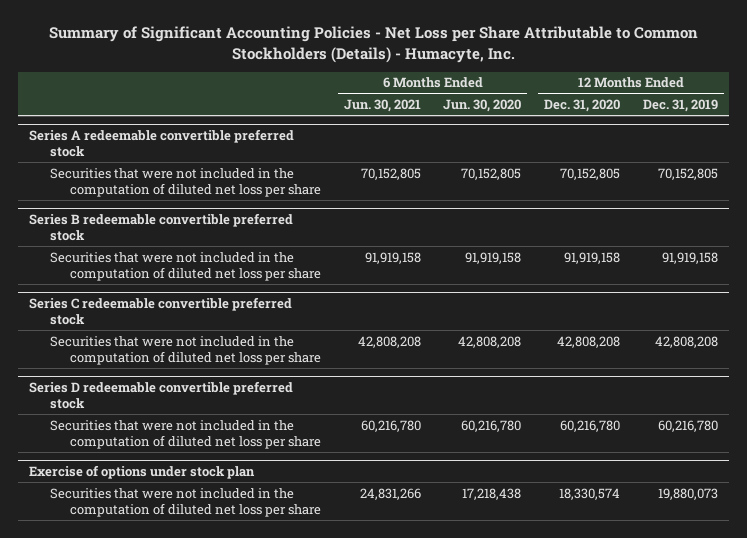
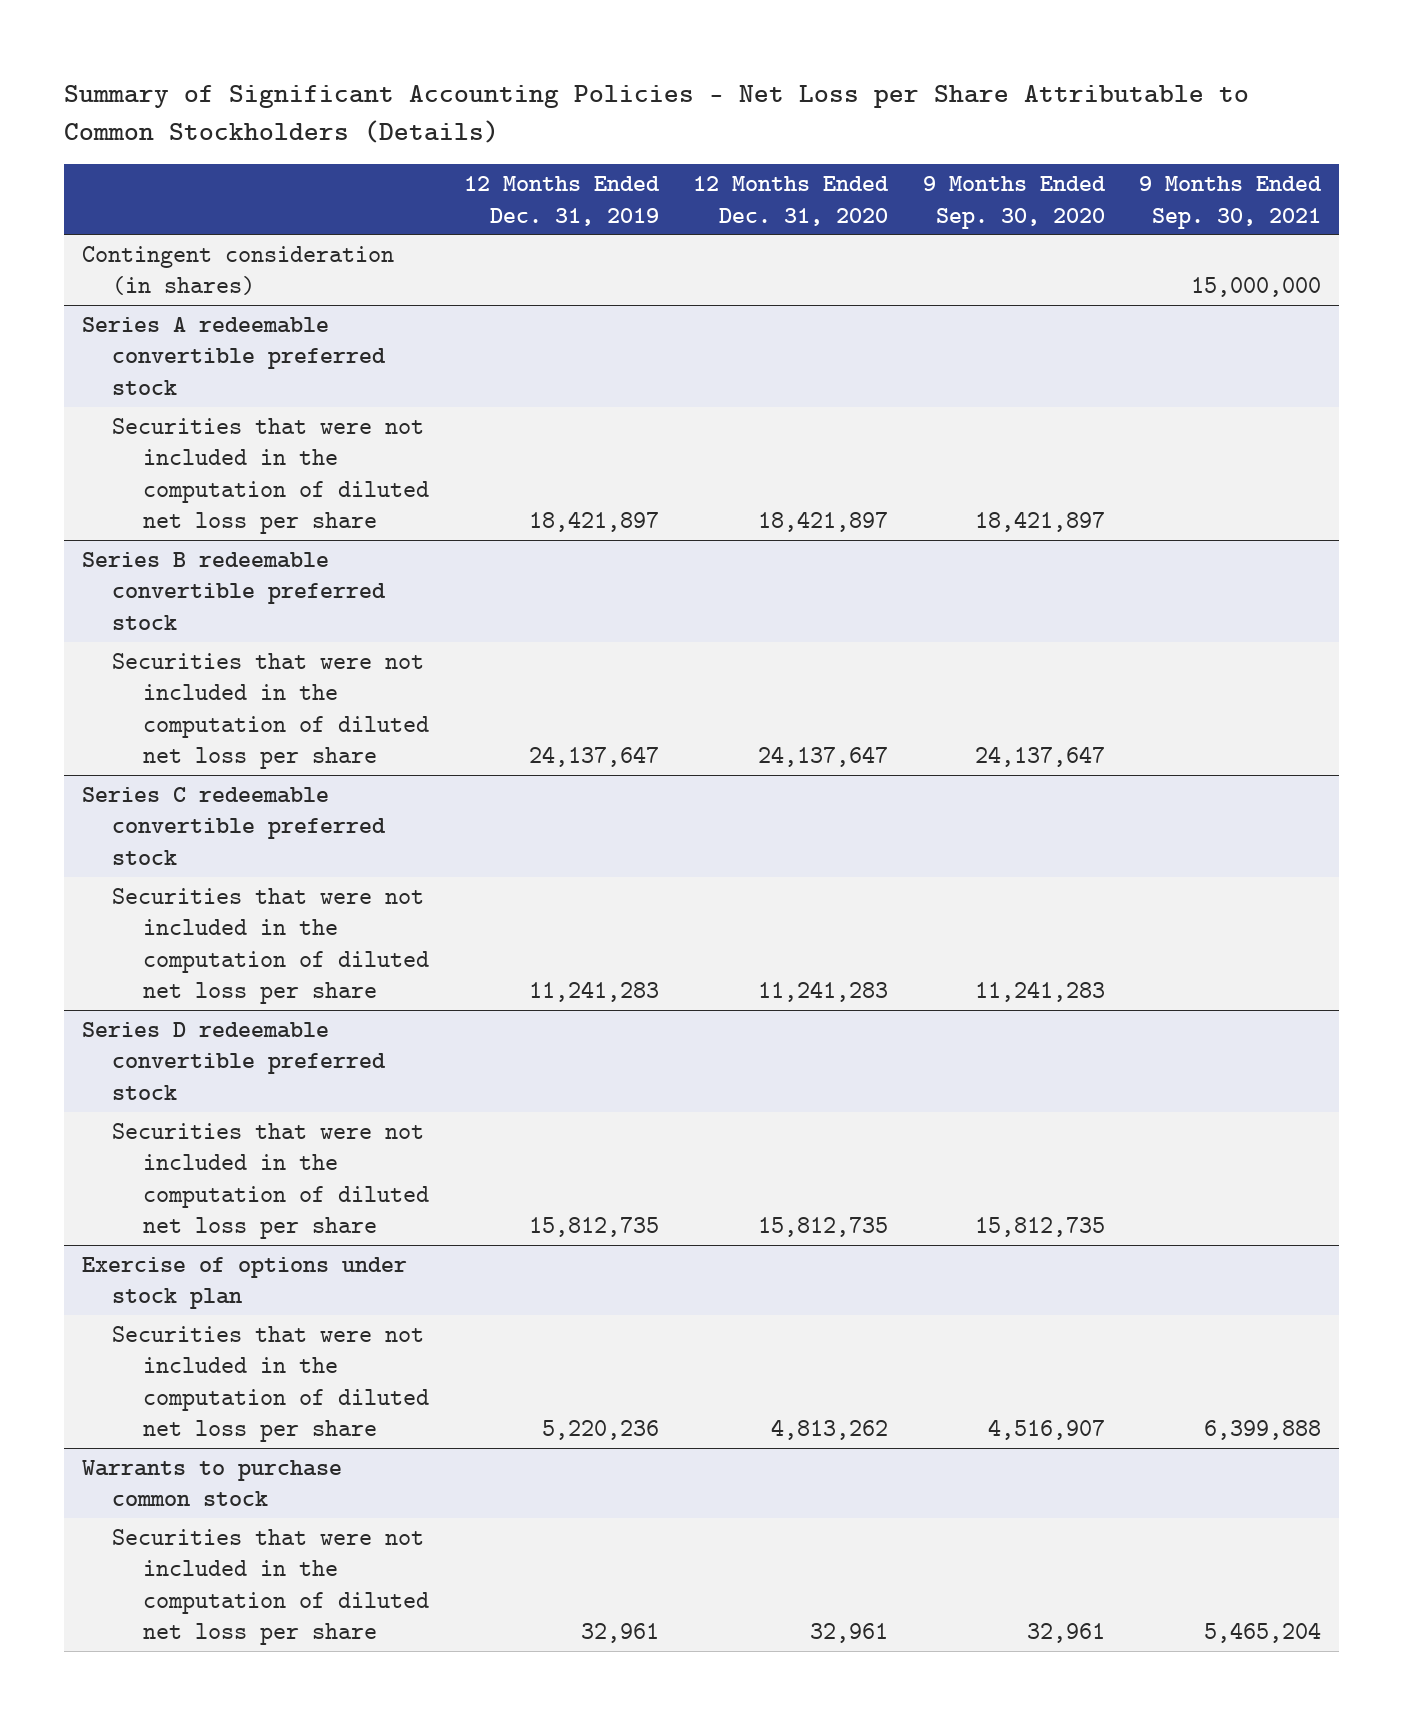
- Summary of Significant Accounting Policies - Net Loss per Share Attributable to Common Stockholders (Details) - Humacyte, Inc.
+ Summary of Significant Accounting Policies - Net Loss per Share Attributable to Common Stockholders (Details)
- | 6 Months Ended Jun. 30, 2021 | 6 Months Ended Jun. 30, 2020 | 12 Months Ended Dec. 31, 2020 | 12 Months Ended Dec. 31, 2019
+ | 12 Months Ended Dec. 31, 2019 | 12 Months Ended Dec. 31, 2020 | 9 Months Ended Sep. 30, 2020 | 9 Months Ended Sep. 30, 2021
+ Contingent consideration (in shares) | | | | 15,000,000
@ Series A redeemable convertible preferred stock
- Securities that were not included in the computation of diluted net loss per share | 70,152,805 | 70,152,805 | 70,152,805 | 70,152,805
+ Securities that were not included in the computation of diluted net loss per share | 18,421,897 | 18,421,897 | 18,421,897 |
@ Series B redeemable convertible preferred stock
- Securities that were not included in the computation of diluted net loss per share | 91,919,158 | 91,919,158 | 91,919,158 | 91,919,158
+ Securities that were not included in the computation of diluted net loss per share | 24,137,647 | 24,137,647 | 24,137,647 |
@ Series C redeemable convertible preferred stock
- Securities that were not included in the computation of diluted net loss per share | 42,808,208 | 42,808,208 | 42,808,208 | 42,808,208
+ Securities that were not included in the computation of diluted net loss per share | 11,241,283 | 11,241,283 | 11,241,283 |
@ Series D redeemable convertible preferred stock
- Securities that were not included in the computation of diluted net loss per share | 60,216,780 | 60,216,780 | 60,216,780 | 60,216,780
+ Securities that were not included in the computation of diluted net loss per share | 15,812,735 | 15,812,735 | 15,812,735 |
@ Exercise of options under stock plan
- Securities that were not included in the computation of diluted net loss per share | 24,831,266 | 17,218,438 | 18,330,574 | 19,880,073
+ Securities that were not included in the computation of diluted net loss per share | 5,220,236 | 4,813,262 | 4,516,907 | 6,399,888
+ Warrants to purchase common stock
+ Securities that were not included in the computation of diluted net loss per share | 32,961 | 32,961 | 32,961 | 5,465,204

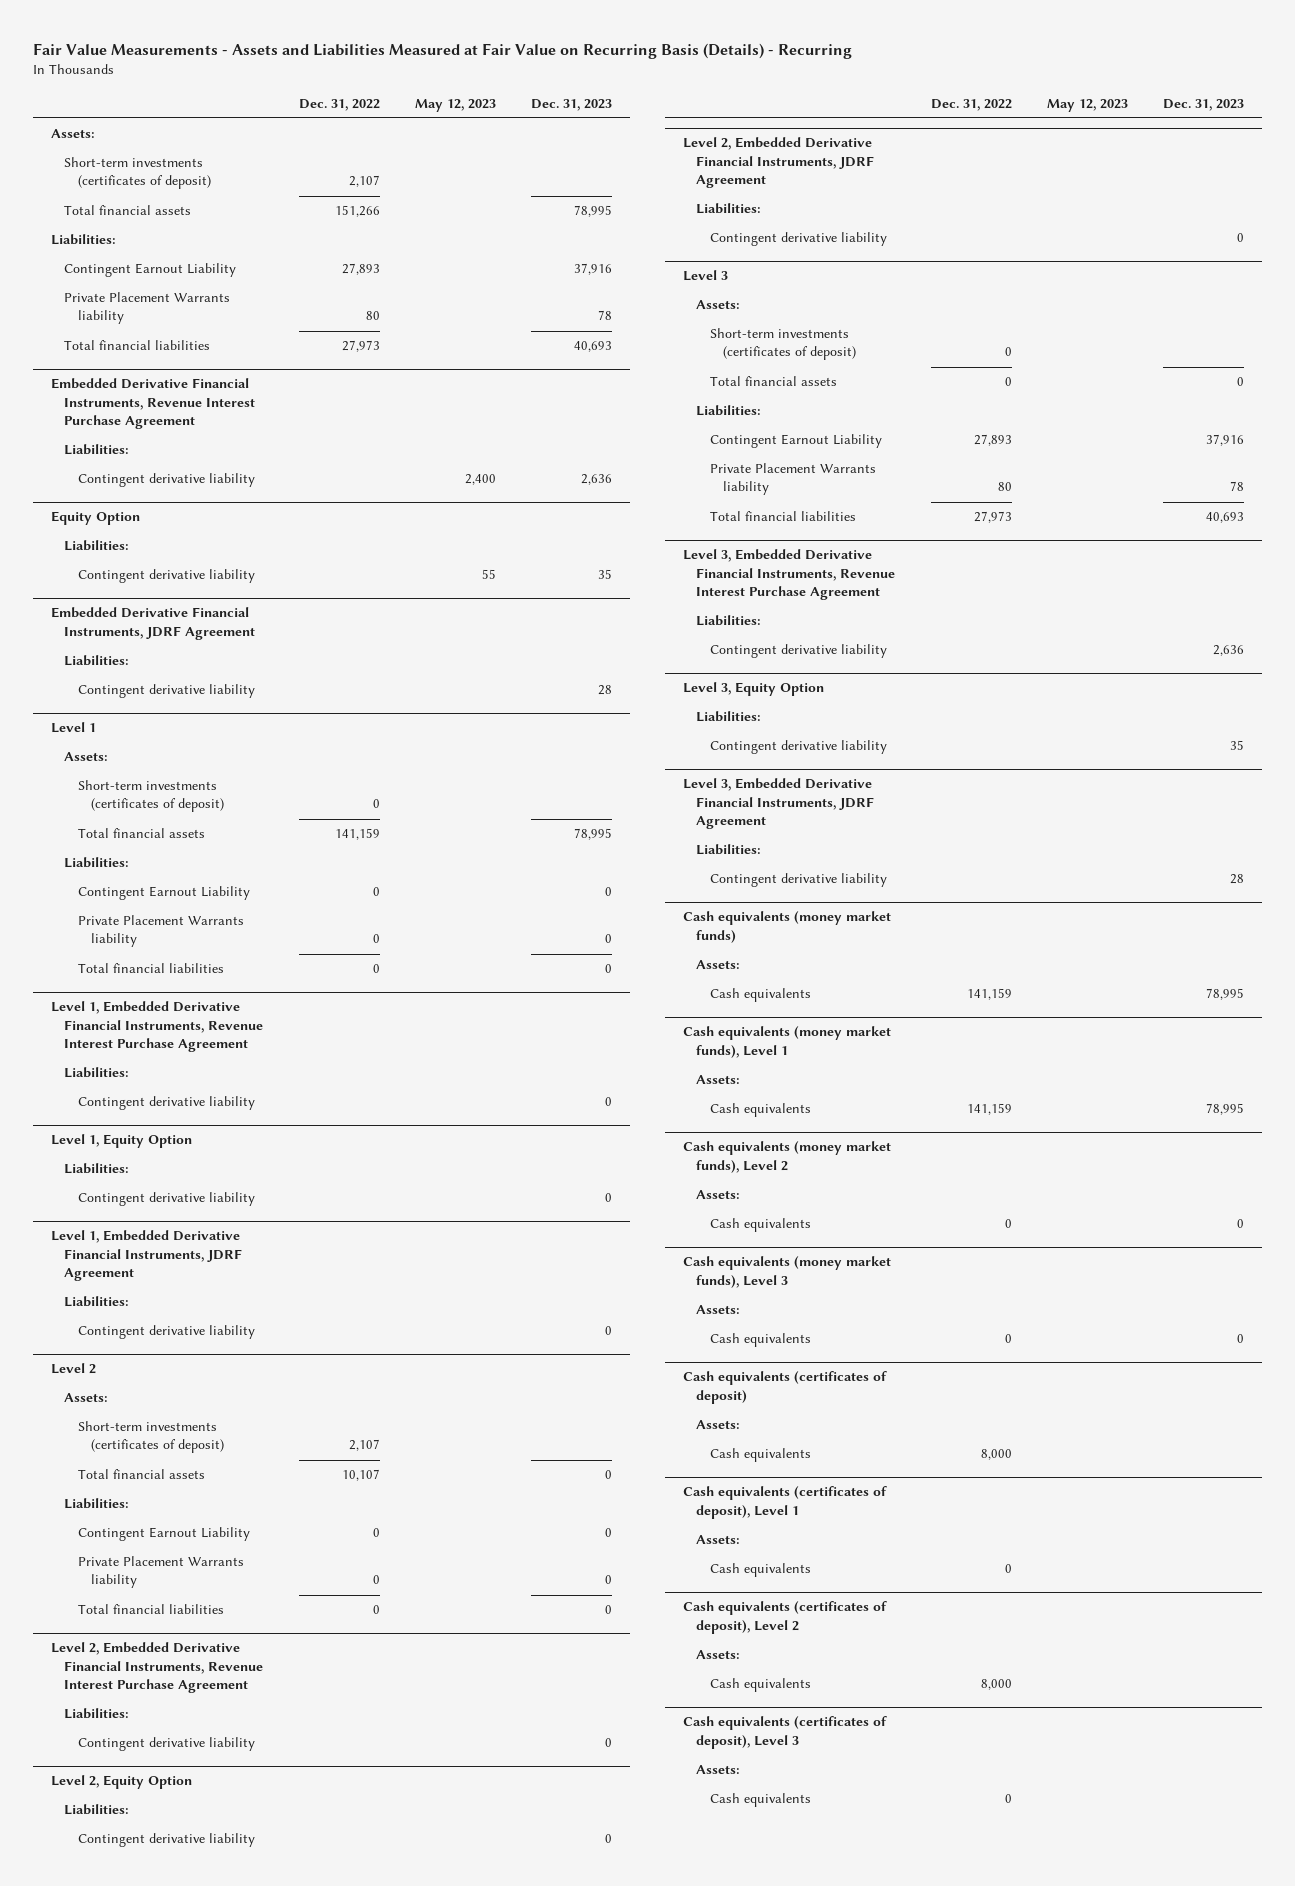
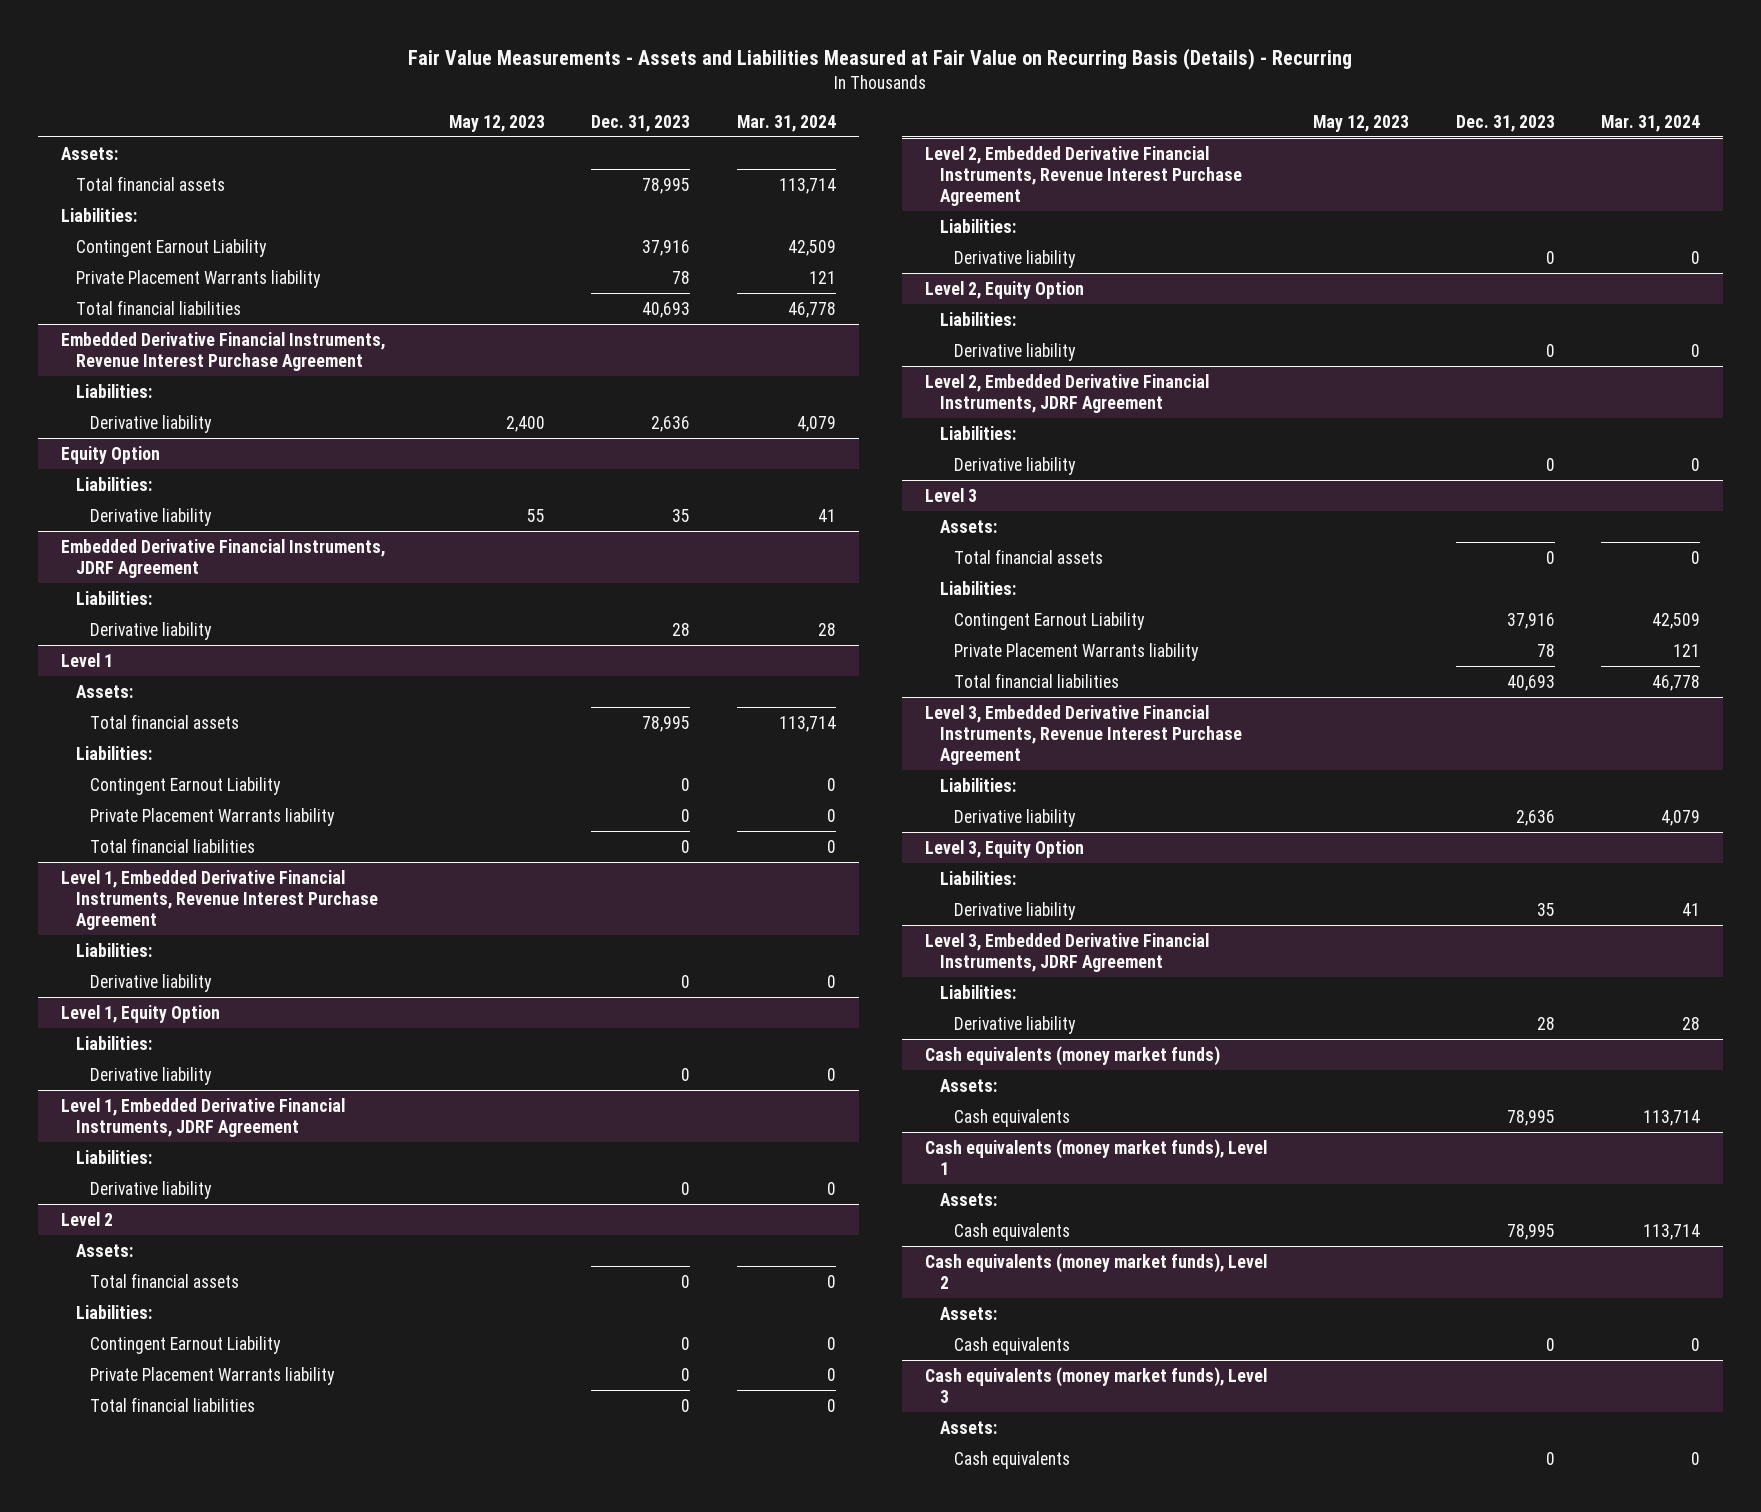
- | Dec. 31, 2022 | May 12, 2023 | Dec. 31, 2023
+ | May 12, 2023 | Dec. 31, 2023 | Mar. 31, 2024
- Short-term investments (certificates of deposit) | 2,107 | |
@ Embedded Derivative Financial Instruments, Revenue Interest Purchase Agreement
- Contingent derivative liability | | 2,400 | 2,636
+ Derivative liability | 2,400 | 2,636 | 4,079
@ Equity Option
- Contingent derivative liability | | 55 | 35
+ Derivative liability | 55 | 35 | 41
@ Embedded Derivative Financial Instruments, JDRF Agreement
- Contingent derivative liability | | | 28
+ Derivative liability | | 28 | 28
@ Level 1
- Short-term investments (certificates of deposit) | 0 | |
@ Level 1, Embedded Derivative Financial Instruments, Revenue Interest Purchase Agreement
- Contingent derivative liability | | | 0
+ Derivative liability | | 0 | 0
@ Level 1, Equity Option
- Contingent derivative liability | | | 0
+ Derivative liability | | 0 | 0
@ Level 1, Embedded Derivative Financial Instruments, JDRF Agreement
- Contingent derivative liability | | | 0
+ Derivative liability | | 0 | 0
@ Level 2
- Short-term investments (certificates of deposit) | 2,107 | |
@ Level 2, Embedded Derivative Financial Instruments, Revenue Interest Purchase Agreement
- Contingent derivative liability | | | 0
+ Derivative liability | | 0 | 0
@ Level 2, Equity Option
- Contingent derivative liability | | | 0
+ Derivative liability | | 0 | 0
@ Level 2, Embedded Derivative Financial Instruments, JDRF Agreement
- Contingent derivative liability | | | 0
+ Derivative liability | | 0 | 0
@ Level 3
- Short-term investments (certificates of deposit) | 0 | |
@ Level 3, Embedded Derivative Financial Instruments, Revenue Interest Purchase Agreement
- Contingent derivative liability | | | 2,636
+ Derivative liability | | 2,636 | 4,079
@ Level 3, Equity Option
- Contingent derivative liability | | | 35
+ Derivative liability | | 35 | 41
@ Level 3, Embedded Derivative Financial Instruments, JDRF Agreement
- Contingent derivative liability | | | 28
+ Derivative liability | | 28 | 28
- Cash equivalents (certificates of deposit)
- Assets:
- Cash equivalents | 8,000 | |
- Cash equivalents (certificates of deposit), Level 1
- Assets:
- Cash equivalents | 0 | |
- Cash equivalents (certificates of deposit), Level 2
- Assets:
- Cash equivalents | 8,000 | |
- Cash equivalents (certificates of deposit), Level 3
- Assets:
- Cash equivalents | 0 | |

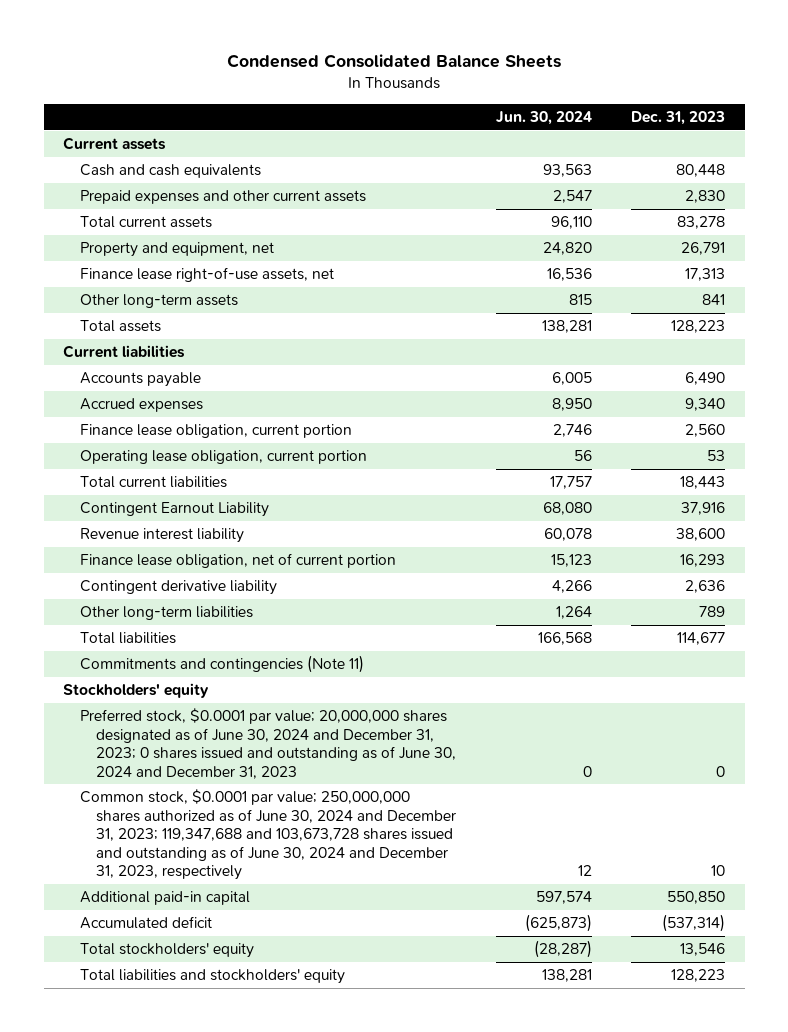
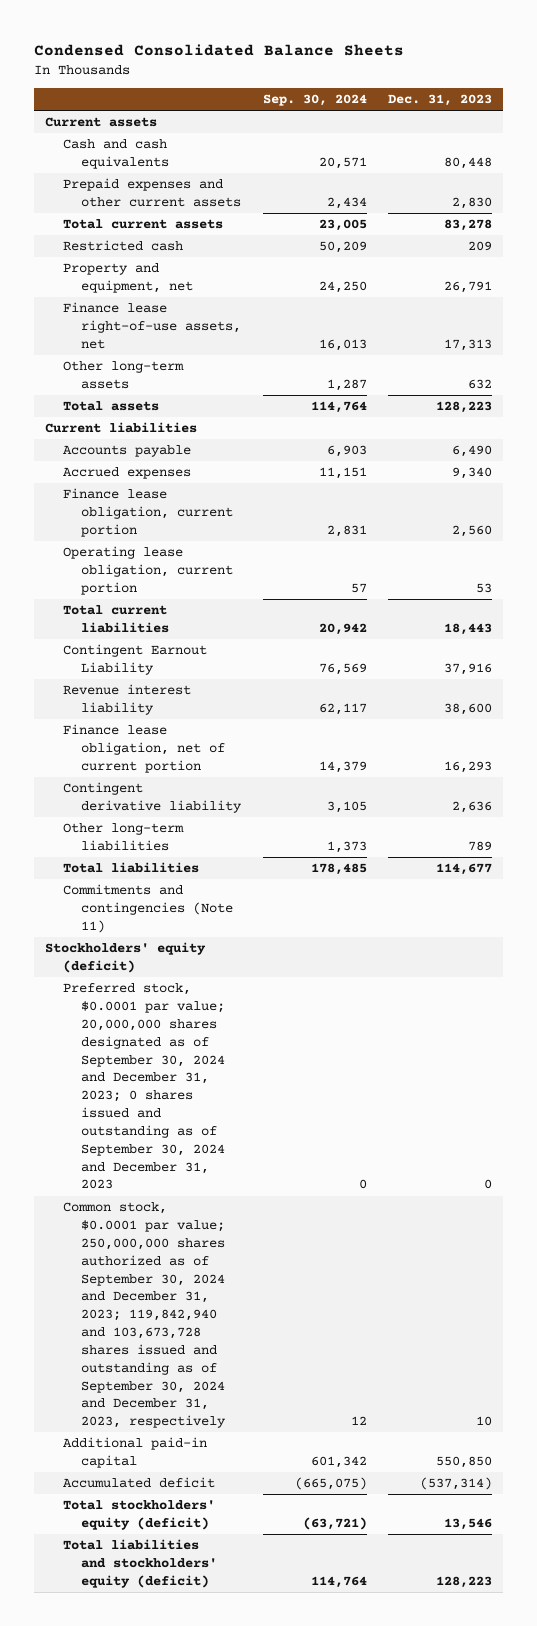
- | Jun. 30, 2024 | Dec. 31, 2023
+ | Sep. 30, 2024 | Dec. 31, 2023
+ Restricted cash | 50,209 | 209
- Other long-term assets | 815 | 841
+ Other long-term assets | 1,287 | 632
- Stockholders' equity
- Preferred stock, $0.0001 par value; 20,000,000 shares designated as of June 30, 2024 and December 31, 2023; 0 shares issued and outstanding as of June 30, 2024 and December 31, 2023 | 0 | 0
- Common stock, $0.0001 par value; 250,000,000 shares authorized as of June 30, 2024 and December 31, 2023; 119,347,688 and 103,673,728 shares issued and outstanding as of June 30, 2024 and December 31, 2023, respectively | 12 | 10
+ Stockholders' equity (deficit)
+ Preferred stock, $0.0001 par value; 20,000,000 shares designated as of September 30, 2024 and December 31, 2023; 0 shares issued and outstanding as of September 30, 2024 and December 31, 2023 | 0 | 0
+ Common stock, $0.0001 par value; 250,000,000 shares authorized as of September 30, 2024 and December 31, 2023; 119,842,940 and 103,673,728 shares issued and outstanding as of September 30, 2024 and December 31, 2023, respectively | 12 | 10
- Total stockholders' equity | (28,287) | 13,546
- Total liabilities and stockholders' equity | 138,281 | 128,223
+ Total stockholders' equity (deficit) | (63,721) | 13,546
+ Total liabilities and stockholders' equity (deficit) | 114,764 | 128,223

